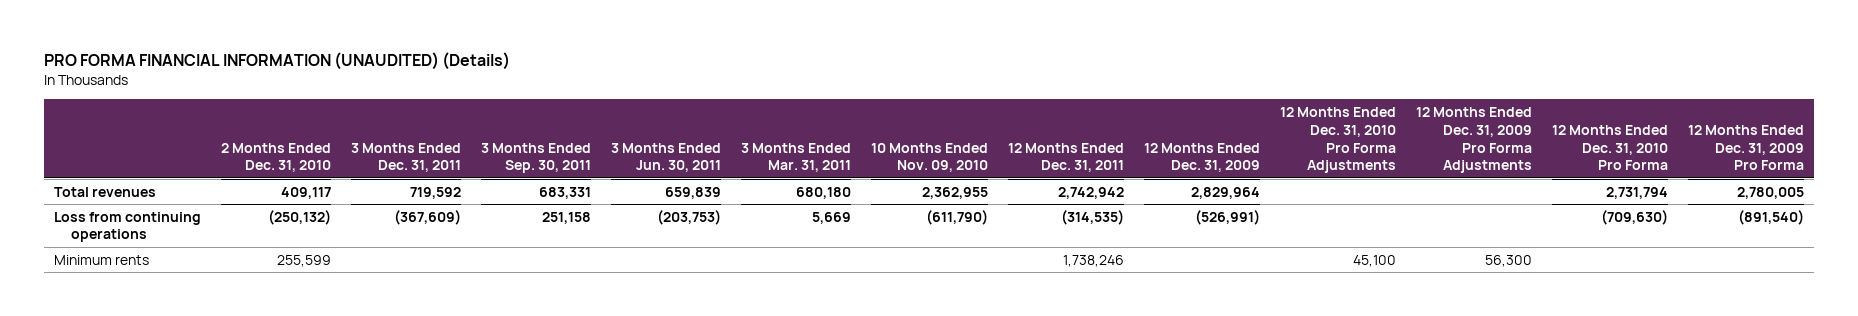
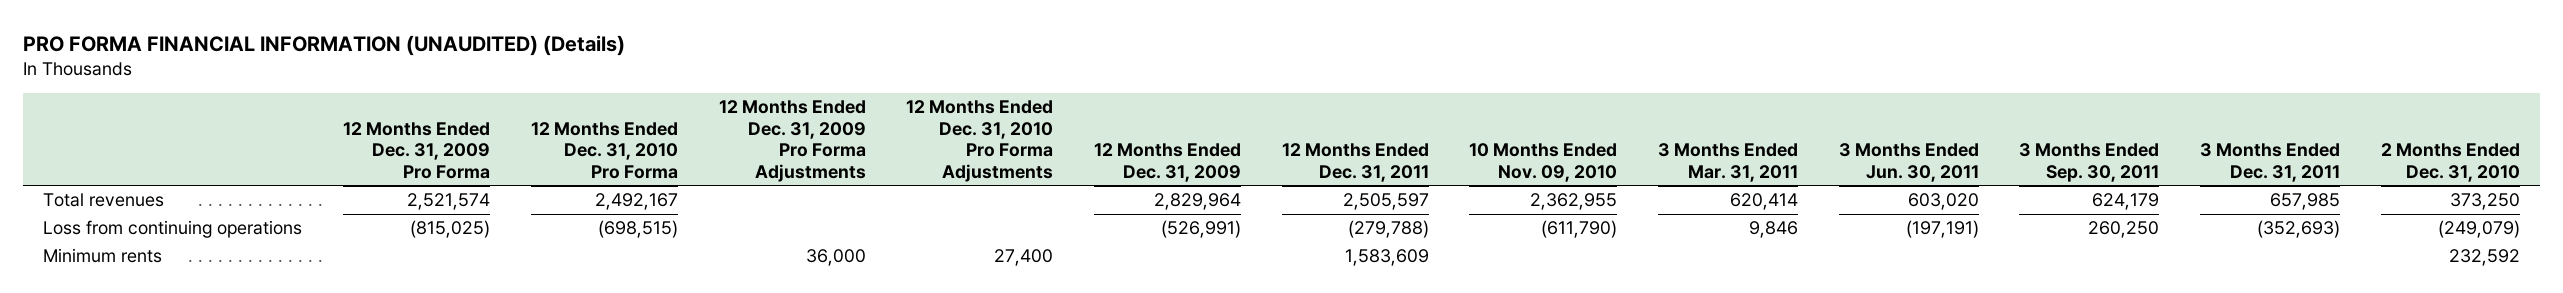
- | 2 Months Ended Dec. 31, 2010 | 3 Months Ended Dec. 31, 2011 | 3 Months Ended Sep. 30, 2011 | 3 Months Ended Jun. 30, 2011 | 3 Months Ended Mar. 31, 2011 | 10 Months Ended Nov. 09, 2010 | 12 Months Ended Dec. 31, 2011 | 12 Months Ended Dec. 31, 2009 | 12 Months Ended Dec. 31, 2010 Pro Forma Adjustments | 12 Months Ended Dec. 31, 2009 Pro Forma Adjustments | 12 Months Ended Dec. 31, 2010 Pro Forma | 12 Months Ended Dec. 31, 2009 Pro Forma
+ | 12 Months Ended Dec. 31, 2009 Pro Forma | 12 Months Ended Dec. 31, 2010 Pro Forma | 12 Months Ended Dec. 31, 2009 Pro Forma Adjustments | 12 Months Ended Dec. 31, 2010 Pro Forma Adjustments | 12 Months Ended Dec. 31, 2009 | 12 Months Ended Dec. 31, 2011 | 10 Months Ended Nov. 09, 2010 | 3 Months Ended Mar. 31, 2011 | 3 Months Ended Jun. 30, 2011 | 3 Months Ended Sep. 30, 2011 | 3 Months Ended Dec. 31, 2011 | 2 Months Ended Dec. 31, 2010
- Total revenues | 409,117 | 719,592 | 683,331 | 659,839 | 680,180 | 2,362,955 | 2,742,942 | 2,829,964 | | | 2,731,794 | 2,780,005
- Loss from continuing operations | (250,132) | (367,609) | 251,158 | (203,753) | 5,669 | (611,790) | (314,535) | (526,991) | | | (709,630) | (891,540)
- Minimum rents | 255,599 | | | | | | 1,738,246 | | 45,100 | 56,300 | |
+ Total revenues | 2,521,574 | 2,492,167 | | | 2,829,964 | 2,505,597 | 2,362,955 | 620,414 | 603,020 | 624,179 | 657,985 | 373,250
+ Loss from continuing operations | (815,025) | (698,515) | | | (526,991) | (279,788) | (611,790) | 9,846 | (197,191) | 260,250 | (352,693) | (249,079)
+ Minimum rents | | | 36,000 | 27,400 | | 1,583,609 | | | | | | 232,592

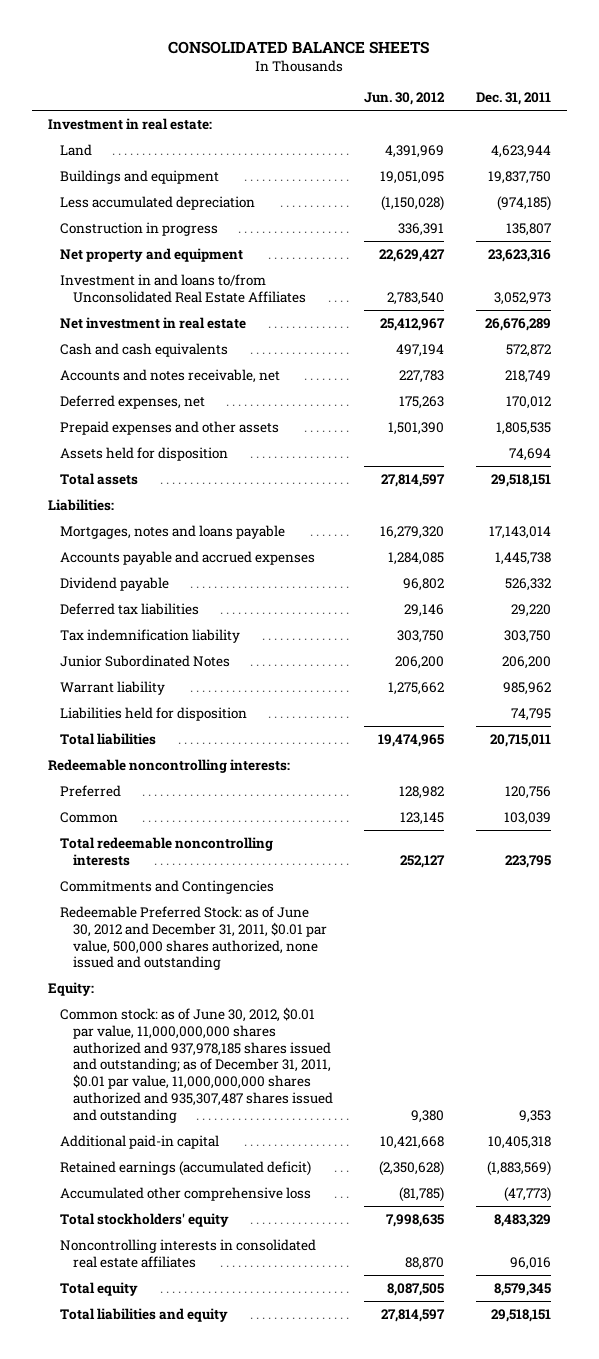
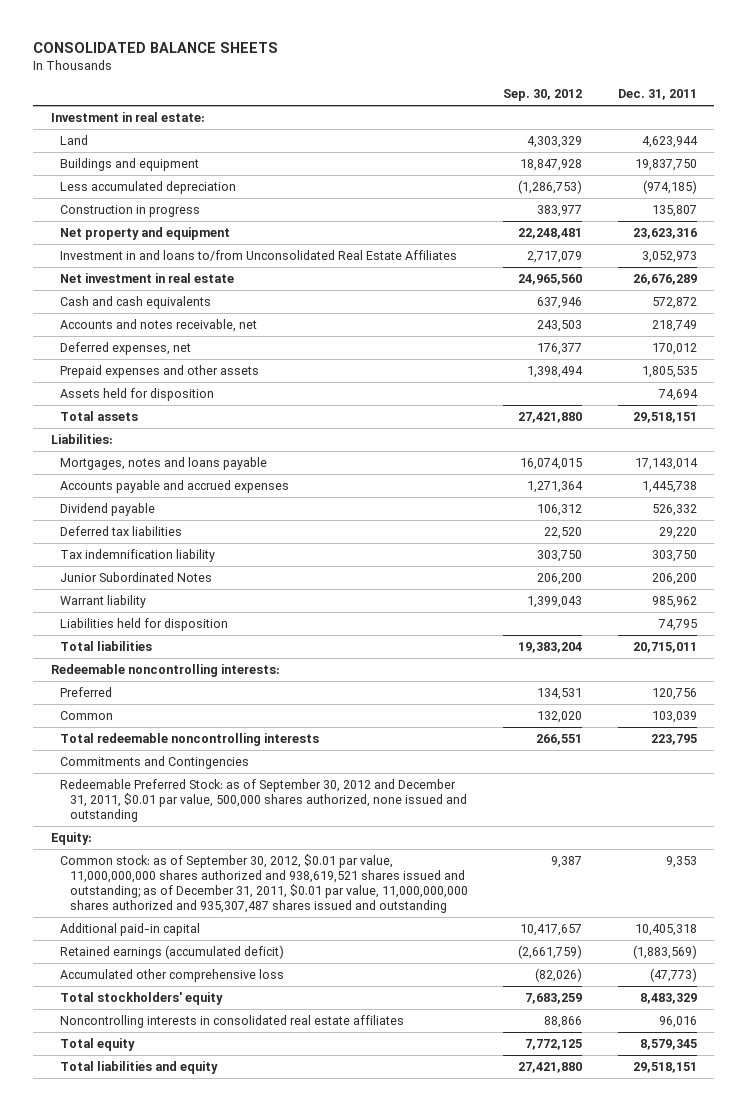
- | Jun. 30, 2012 | Dec. 31, 2011
+ | Sep. 30, 2012 | Dec. 31, 2011
- Redeemable Preferred Stock: as of June 30, 2012 and December 31, 2011, $0.01 par value, 500,000 shares authorized, none issued and outstanding
+ Redeemable Preferred Stock: as of September 30, 2012 and December 31, 2011, $0.01 par value, 500,000 shares authorized, none issued and outstanding
- Common stock: as of June 30, 2012, $0.01 par value, 11,000,000,000 shares authorized and 937,978,185 shares issued and outstanding; as of December 31, 2011, $0.01 par value, 11,000,000,000 shares authorized and 935,307,487 shares issued and outstanding | 9,380 | 9,353
+ Common stock: as of September 30, 2012, $0.01 par value, 11,000,000,000 shares authorized and 938,619,521 shares issued and outstanding; as of December 31, 2011, $0.01 par value, 11,000,000,000 shares authorized and 935,307,487 shares issued and outstanding | 9,387 | 9,353

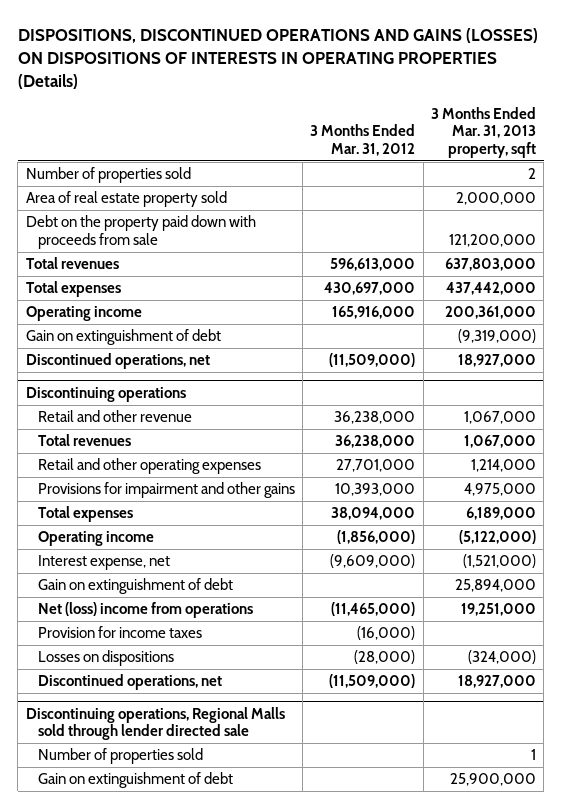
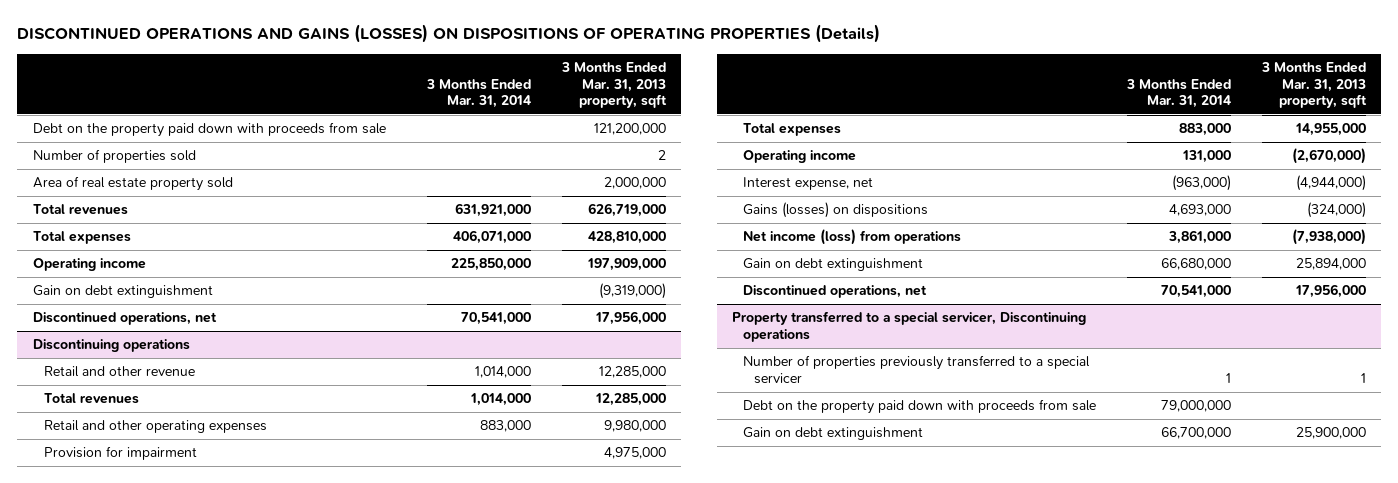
- DISPOSITIONS, DISCONTINUED OPERATIONS AND GAINS (LOSSES) ON DISPOSITIONS OF INTERESTS IN OPERATING PROPERTIES (Details)
+ DISCONTINUED OPERATIONS AND GAINS (LOSSES) ON DISPOSITIONS OF OPERATING PROPERTIES (Details)
- | 3 Months Ended Mar. 31, 2012 | 3 Months Ended Mar. 31, 2013 property, sqft
+ | 3 Months Ended Mar. 31, 2014 | 3 Months Ended Mar. 31, 2013 property, sqft
moved up: Debt on the property paid down with proceeds from sale | | 121,200,000
- Total revenues | 596,613,000 | 637,803,000
- Total expenses | 430,697,000 | 437,442,000
- Operating income | 165,916,000 | 200,361,000
- Gain on extinguishment of debt | | (9,319,000)
- Discontinued operations, net | (11,509,000) | 18,927,000
+ Total revenues | 631,921,000 | 626,719,000
+ Total expenses | 406,071,000 | 428,810,000
+ Operating income | 225,850,000 | 197,909,000
+ Gain on debt extinguishment | | (9,319,000)
+ Discontinued operations, net | 70,541,000 | 17,956,000
@ Discontinuing operations
- Retail and other revenue | 36,238,000 | 1,067,000
- Total revenues | 36,238,000 | 1,067,000
- Retail and other operating expenses | 27,701,000 | 1,214,000
- Provisions for impairment and other gains | 10,393,000 | 4,975,000
- Total expenses | 38,094,000 | 6,189,000
- Operating income | (1,856,000) | (5,122,000)
- Interest expense, net | (9,609,000) | (1,521,000)
- Gain on extinguishment of debt | | 25,894,000
- Net (loss) income from operations | (11,465,000) | 19,251,000
- Provision for income taxes | (16,000) |
- Losses on dispositions | (28,000) | (324,000)
- Discontinued operations, net | (11,509,000) | 18,927,000
- Discontinuing operations, Regional Malls sold through lender directed sale
- Number of properties sold | | 1
- Gain on extinguishment of debt | | 25,900,000
@ Discontinuing operations
+ Retail and other revenue | 1,014,000 | 12,285,000
+ Total revenues | 1,014,000 | 12,285,000
+ Retail and other operating expenses | 883,000 | 9,980,000
+ Provision for impairment | | 4,975,000
+ Total expenses | 883,000 | 14,955,000
+ Operating income | 131,000 | (2,670,000)
+ Interest expense, net | (963,000) | (4,944,000)
+ Gains (losses) on dispositions | 4,693,000 | (324,000)
+ Net income (loss) from operations | 3,861,000 | (7,938,000)
+ Gain on debt extinguishment | 66,680,000 | 25,894,000
+ Discontinued operations, net | 70,541,000 | 17,956,000
+ Property transferred to a special servicer, Discontinuing operations
+ Number of properties previously transferred to a special servicer | 1 | 1
+ Debt on the property paid down with proceeds from sale | 79,000,000 |
+ Gain on debt extinguishment | 66,700,000 | 25,900,000

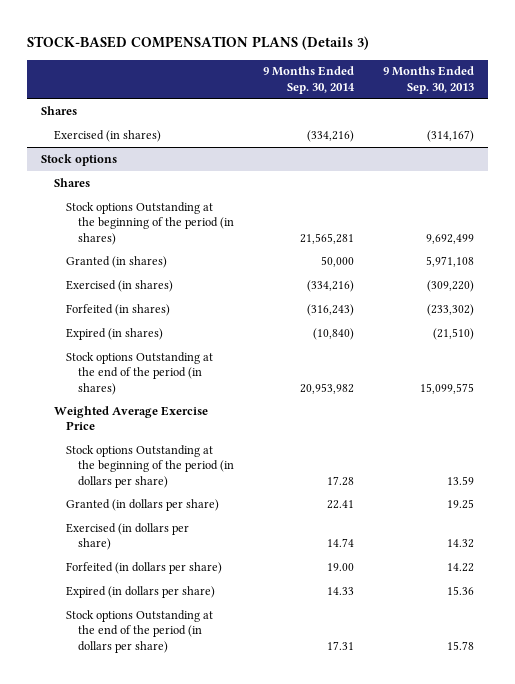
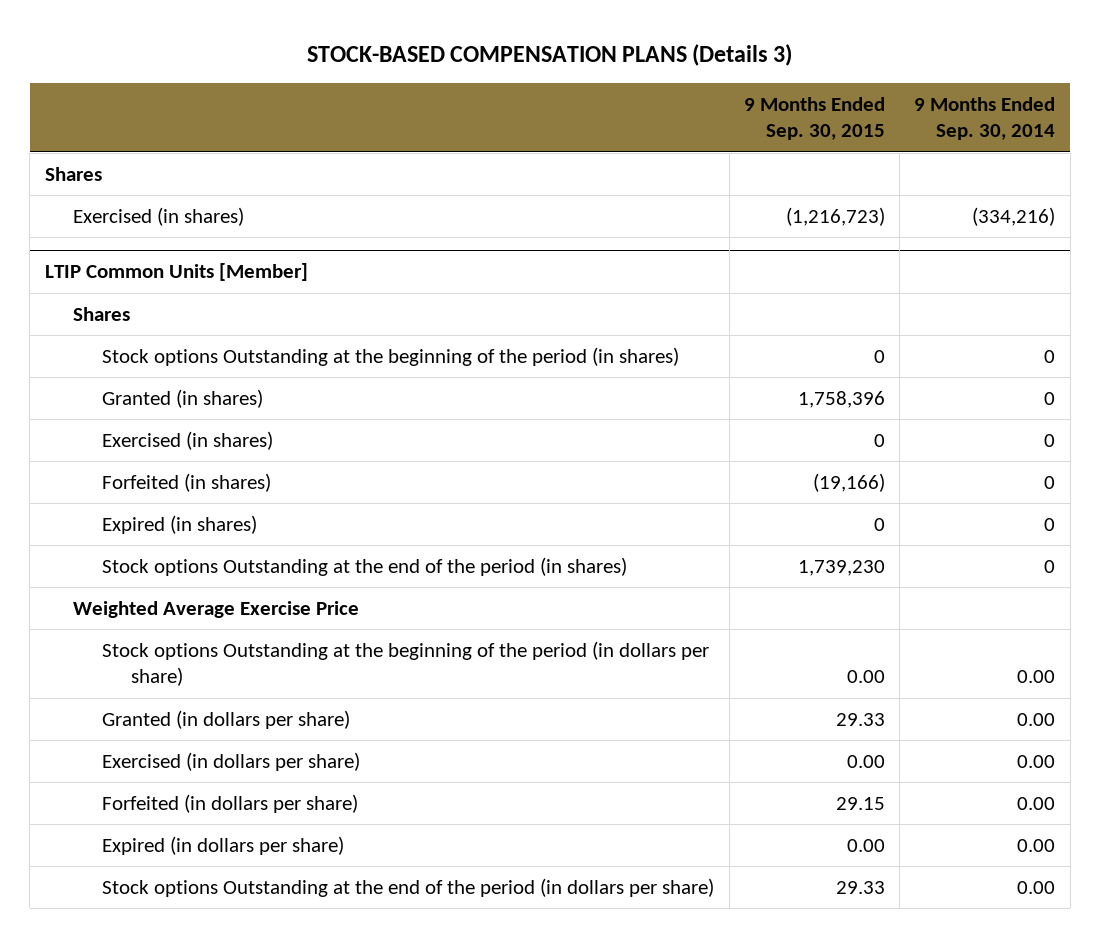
- | 9 Months Ended Sep. 30, 2014 | 9 Months Ended Sep. 30, 2013
+ | 9 Months Ended Sep. 30, 2015 | 9 Months Ended Sep. 30, 2014
- Stock options
+ LTIP Common Units [Member]
- Stock options Outstanding at the beginning of the period (in shares) | 21,565,281 | 9,692,499
- Granted (in shares) | 50,000 | 5,971,108
- Exercised (in shares) | (334,216) | (309,220)
- Forfeited (in shares) | (316,243) | (233,302)
- Expired (in shares) | (10,840) | (21,510)
- Stock options Outstanding at the end of the period (in shares) | 20,953,982 | 15,099,575
+ Stock options Outstanding at the beginning of the period (in shares) | 0 | 0
+ Granted (in shares) | 1,758,396 | 0
+ Exercised (in shares) | 0 | 0
+ Forfeited (in shares) | (19,166) | 0
+ Expired (in shares) | 0 | 0
+ Stock options Outstanding at the end of the period (in shares) | 1,739,230 | 0
- Stock options Outstanding at the beginning of the period (in dollars per share) | 17.28 | 13.59
- Granted (in dollars per share) | 22.41 | 19.25
- Exercised (in dollars per share) | 14.74 | 14.32
- Forfeited (in dollars per share) | 19.00 | 14.22
- Expired (in dollars per share) | 14.33 | 15.36
- Stock options Outstanding at the end of the period (in dollars per share) | 17.31 | 15.78
+ Stock options Outstanding at the beginning of the period (in dollars per share) | 0.00 | 0.00
+ Granted (in dollars per share) | 29.33 | 0.00
+ Exercised (in dollars per share) | 0.00 | 0.00
+ Forfeited (in dollars per share) | 29.15 | 0.00
+ Expired (in dollars per share) | 0.00 | 0.00
+ Stock options Outstanding at the end of the period (in dollars per share) | 29.33 | 0.00

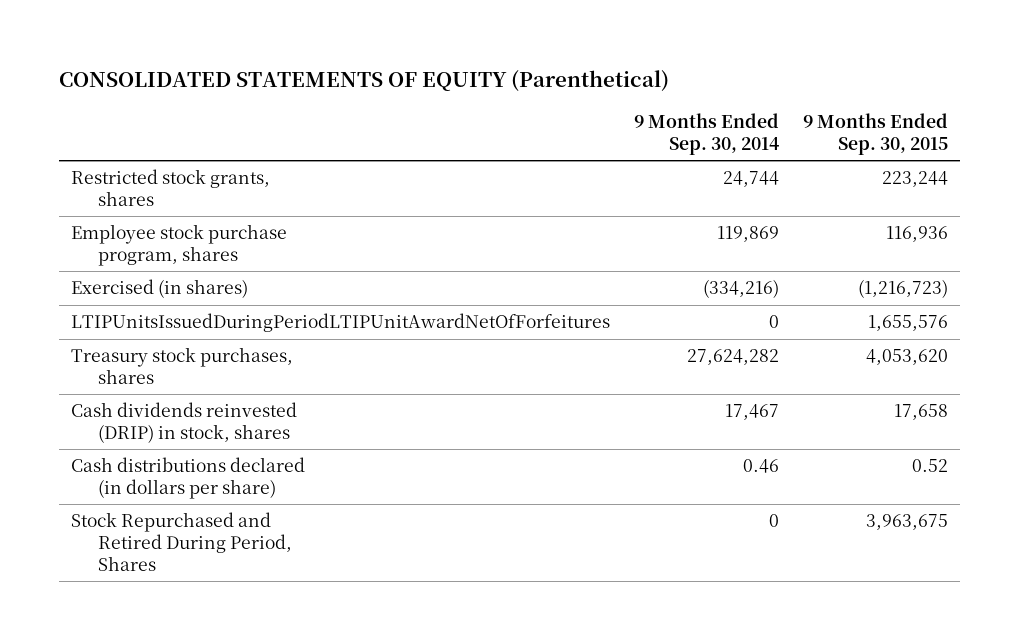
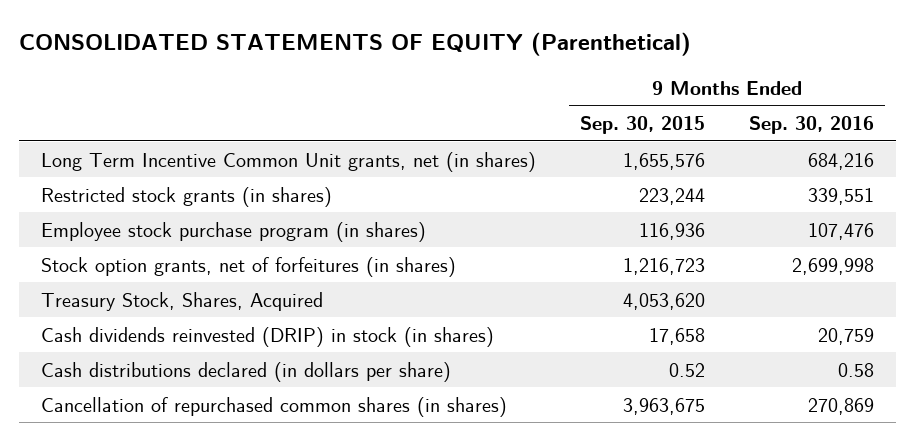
- | 9 Months Ended Sep. 30, 2014 | 9 Months Ended Sep. 30, 2015
+ | 9 Months Ended Sep. 30, 2015 | 9 Months Ended Sep. 30, 2016
- Restricted stock grants, shares | 24,744 | 223,244
- Employee stock purchase program, shares | 119,869 | 116,936
- Exercised (in shares) | (334,216) | (1,216,723)
- LTIPUnitsIssuedDuringPeriodLTIPUnitAwardNetOfForfeitures | 0 | 1,655,576
- Treasury stock purchases, shares | 27,624,282 | 4,053,620
- Cash dividends reinvested (DRIP) in stock, shares | 17,467 | 17,658
+ Long Term Incentive Common Unit grants, net (in shares) | 1,655,576 | 684,216
+ Restricted stock grants (in shares) | 223,244 | 339,551
+ Employee stock purchase program (in shares) | 116,936 | 107,476
+ Stock option grants, net of forfeitures (in shares) | 1,216,723 | 2,699,998
+ Treasury Stock, Shares, Acquired | 4,053,620 |
+ Cash dividends reinvested (DRIP) in stock (in shares) | 17,658 | 20,759
- Stock Repurchased and Retired During Period, Shares | 0 | 3,963,675
+ Cancellation of repurchased common shares (in shares) | 3,963,675 | 270,869

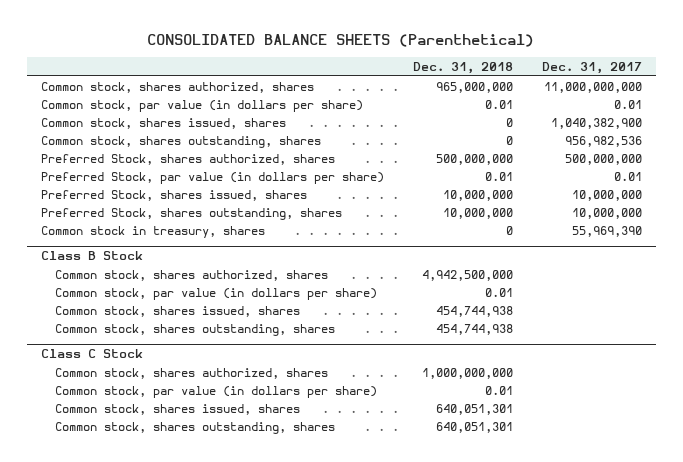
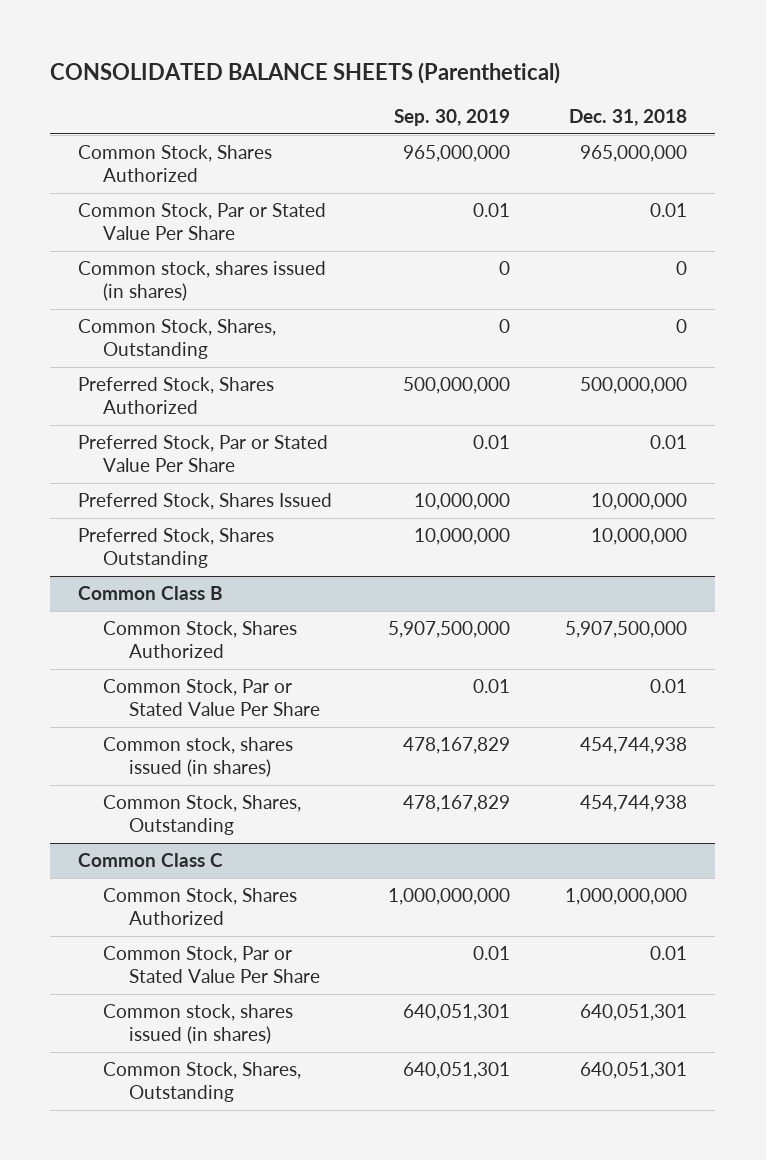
- | Dec. 31, 2018 | Dec. 31, 2017
+ | Sep. 30, 2019 | Dec. 31, 2018
- Common stock, shares authorized, shares | 965,000,000 | 11,000,000,000
- Common stock, par value (in dollars per share) | 0.01 | 0.01
- Common stock, shares issued, shares | 0 | 1,040,382,900
- Common stock, shares outstanding, shares | 0 | 956,982,536
- Preferred Stock, shares authorized, shares | 500,000,000 | 500,000,000
- Preferred Stock, par value (in dollars per share) | 0.01 | 0.01
- Preferred Stock, shares issued, shares | 10,000,000 | 10,000,000
- Preferred Stock, shares outstanding, shares | 10,000,000 | 10,000,000
- Common stock in treasury, shares | 0 | 55,969,390
- Class B Stock
- Common stock, shares authorized, shares | 4,942,500,000 |
- Common stock, par value (in dollars per share) | 0.01 |
- Common stock, shares issued, shares | 454,744,938 |
- Common stock, shares outstanding, shares | 454,744,938 |
- Class C Stock
- Common stock, shares authorized, shares | 1,000,000,000 |
- Common stock, par value (in dollars per share) | 0.01 |
- Common stock, shares issued, shares | 640,051,301 |
- Common stock, shares outstanding, shares | 640,051,301 |
+ Common Stock, Shares Authorized | 965,000,000 | 965,000,000
+ Common Stock, Par or Stated Value Per Share | 0.01 | 0.01
+ Common stock, shares issued (in shares) | 0 | 0
+ Common Stock, Shares, Outstanding | 0 | 0
+ Preferred Stock, Shares Authorized | 500,000,000 | 500,000,000
+ Preferred Stock, Par or Stated Value Per Share | 0.01 | 0.01
+ Preferred Stock, Shares Issued | 10,000,000 | 10,000,000
+ Preferred Stock, Shares Outstanding | 10,000,000 | 10,000,000
+ Common Class B
+ Common Stock, Shares Authorized | 5,907,500,000 | 5,907,500,000
+ Common Stock, Par or Stated Value Per Share | 0.01 | 0.01
+ Common stock, shares issued (in shares) | 478,167,829 | 454,744,938
+ Common Stock, Shares, Outstanding | 478,167,829 | 454,744,938
+ Common Class C
+ Common Stock, Shares Authorized | 1,000,000,000 | 1,000,000,000
+ Common Stock, Par or Stated Value Per Share | 0.01 | 0.01
+ Common stock, shares issued (in shares) | 640,051,301 | 640,051,301
+ Common Stock, Shares, Outstanding | 640,051,301 | 640,051,301

